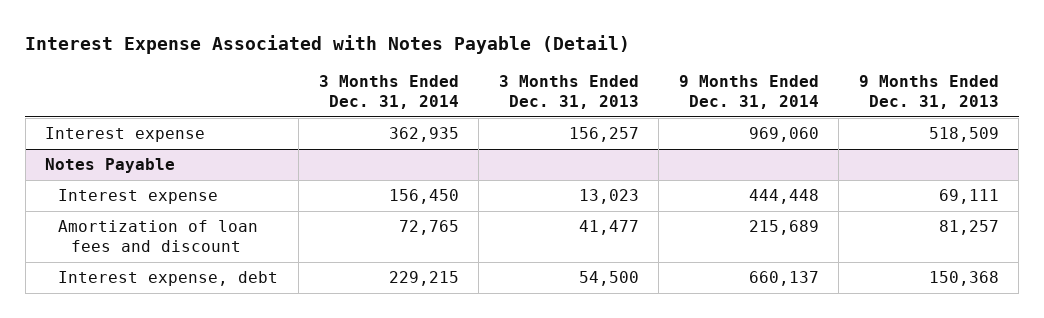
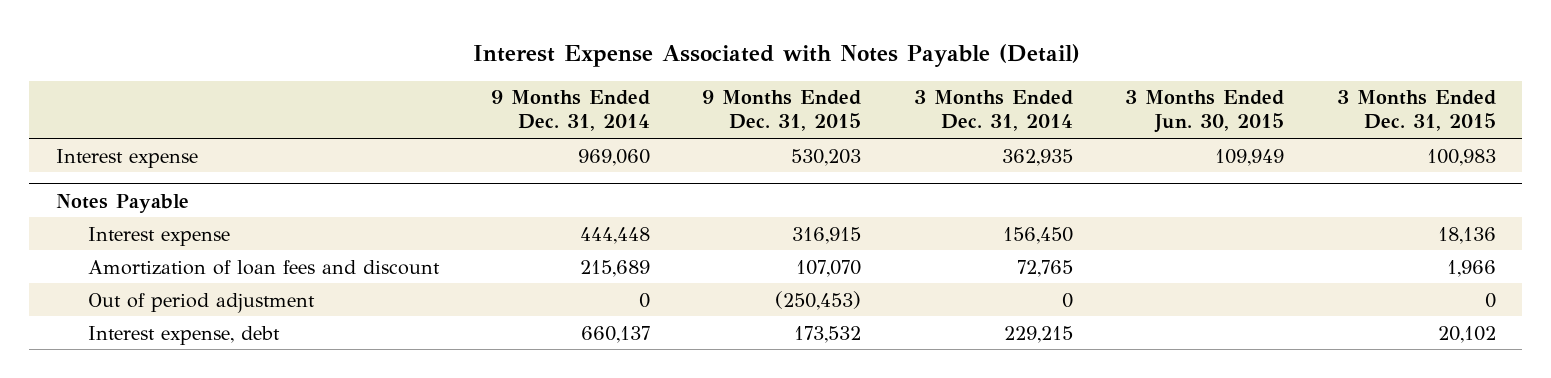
- | 3 Months Ended Dec. 31, 2014 | 3 Months Ended Dec. 31, 2013 | 9 Months Ended Dec. 31, 2014 | 9 Months Ended Dec. 31, 2013
+ | 9 Months Ended Dec. 31, 2014 | 9 Months Ended Dec. 31, 2015 | 3 Months Ended Dec. 31, 2014 | 3 Months Ended Jun. 30, 2015 | 3 Months Ended Dec. 31, 2015
@ Notes Payable
+ Out of period adjustment | 0 | (250,453) | 0 | | 0

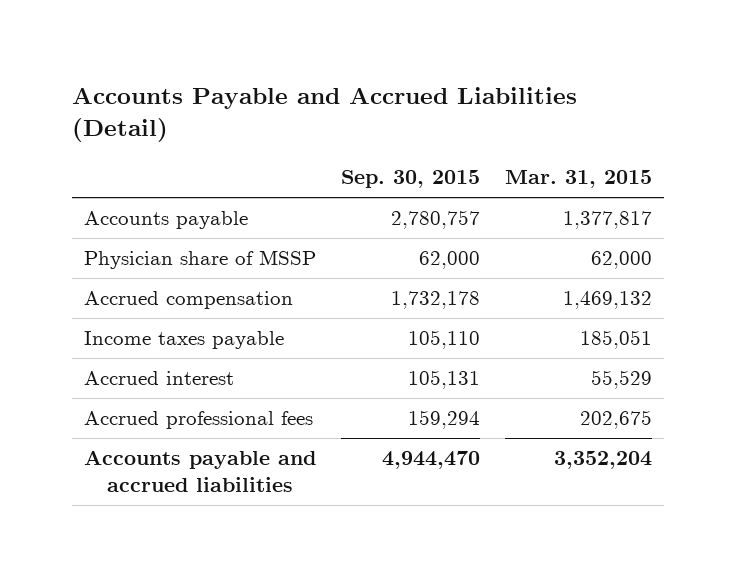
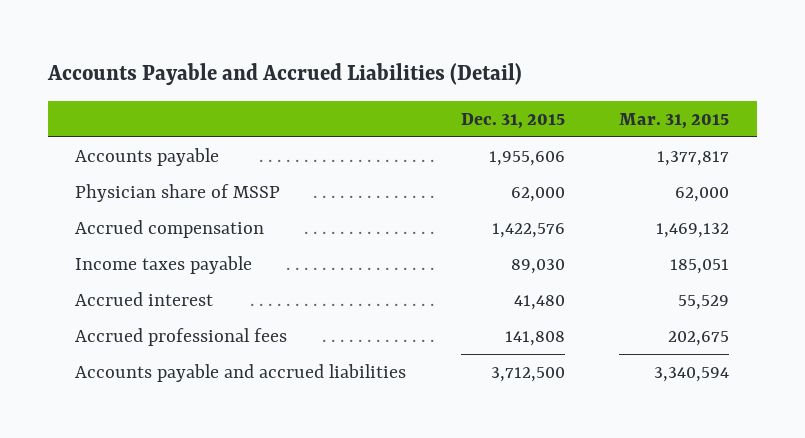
- | Sep. 30, 2015 | Mar. 31, 2015
+ | Dec. 31, 2015 | Mar. 31, 2015
- Accounts payable and accrued liabilities | 4,944,470 | 3,352,204
+ Accounts payable and accrued liabilities | 3,712,500 | 3,340,594

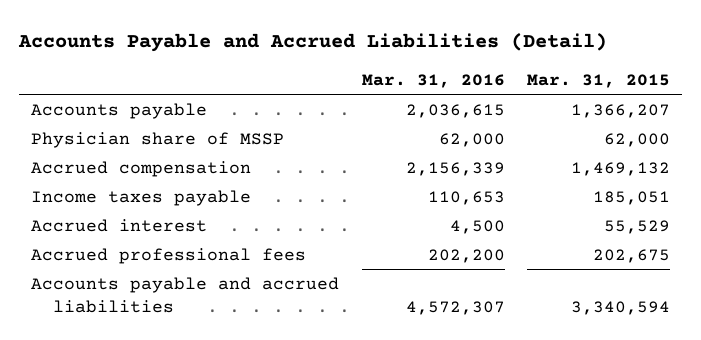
- | Dec. 31, 2015 | Mar. 31, 2015
+ | Mar. 31, 2016 | Mar. 31, 2015
- Accounts payable | 1,955,606 | 1,377,817
+ Accounts payable | 2,036,615 | 1,366,207

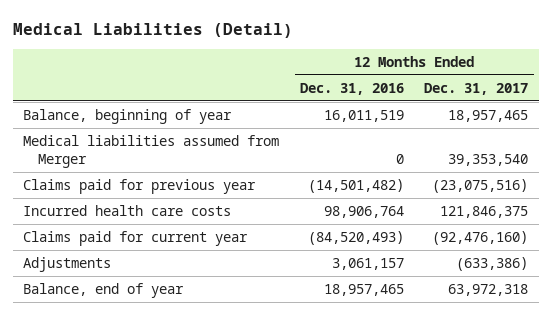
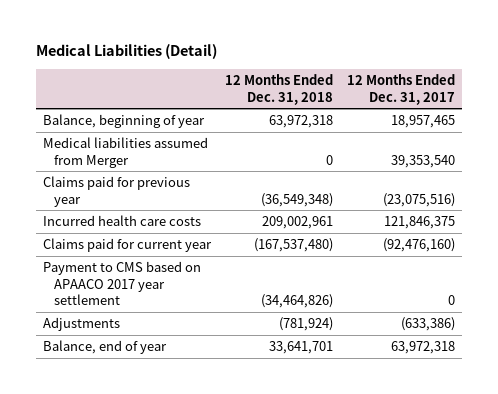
- | 12 Months Ended Dec. 31, 2016 | 12 Months Ended Dec. 31, 2017
+ | 12 Months Ended Dec. 31, 2018 | 12 Months Ended Dec. 31, 2017
+ Payment to CMS based on APAACO 2017 year settlement | (34,464,826) | 0

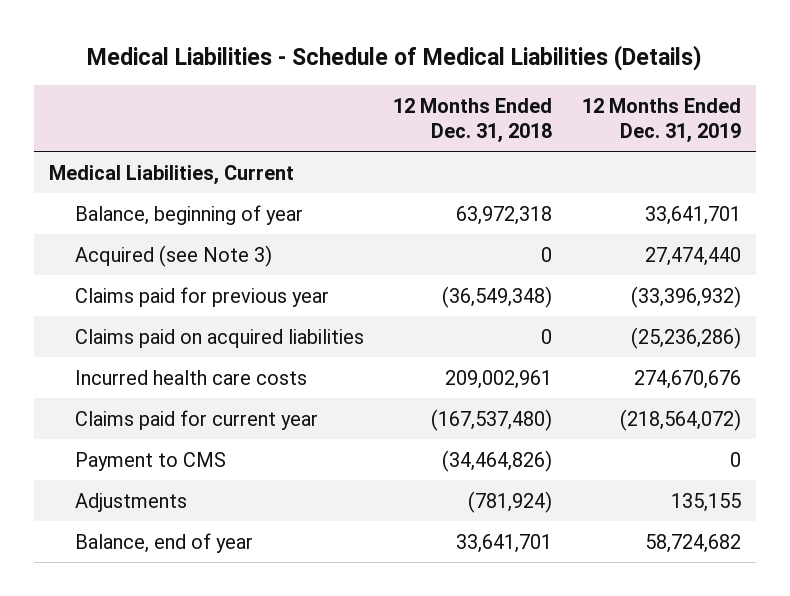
- Medical Liabilities (Detail)
+ Medical Liabilities - Schedule of Medical Liabilities (Details)
- | 12 Months Ended Dec. 31, 2018 | 12 Months Ended Dec. 31, 2017
+ | 12 Months Ended Dec. 31, 2018 | 12 Months Ended Dec. 31, 2019
+ Medical Liabilities, Current
- Medical liabilities assumed from Merger | 0 | 39,353,540
+ Acquired (see Note 3) | 0 | 27,474,440
+ Claims paid on acquired liabilities | 0 | (25,236,286)
- Payment to CMS based on APAACO 2017 year settlement | (34,464,826) | 0
+ Payment to CMS | (34,464,826) | 0

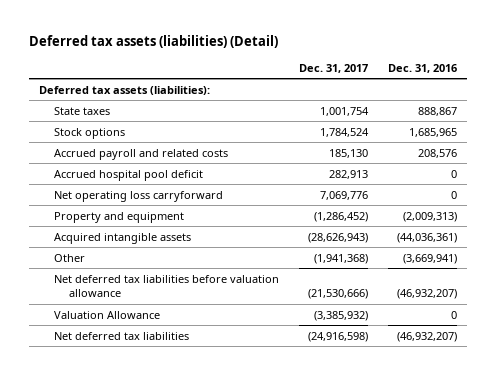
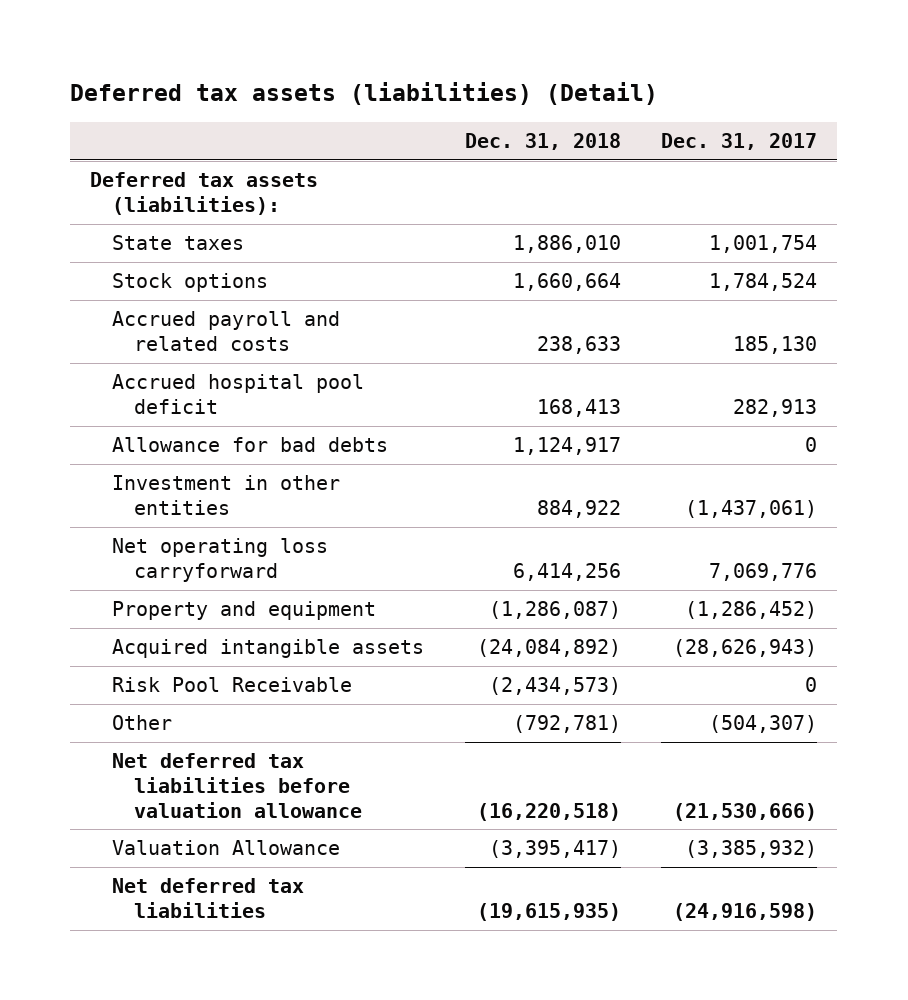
- | Dec. 31, 2017 | Dec. 31, 2016
+ | Dec. 31, 2018 | Dec. 31, 2017
+ Allowance for bad debts | 1,124,917 | 0
+ Investment in other entities | 884,922 | (1,437,061)
- Other | (1,941,368) | (3,669,941)
+ Risk Pool Receivable | (2,434,573) | 0
+ Other | (792,781) | (504,307)

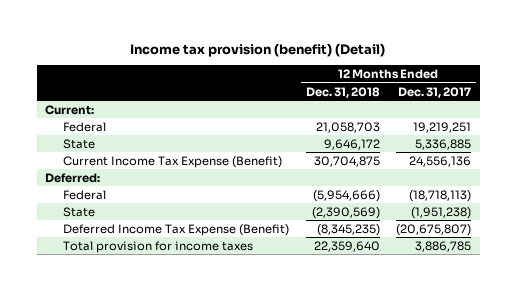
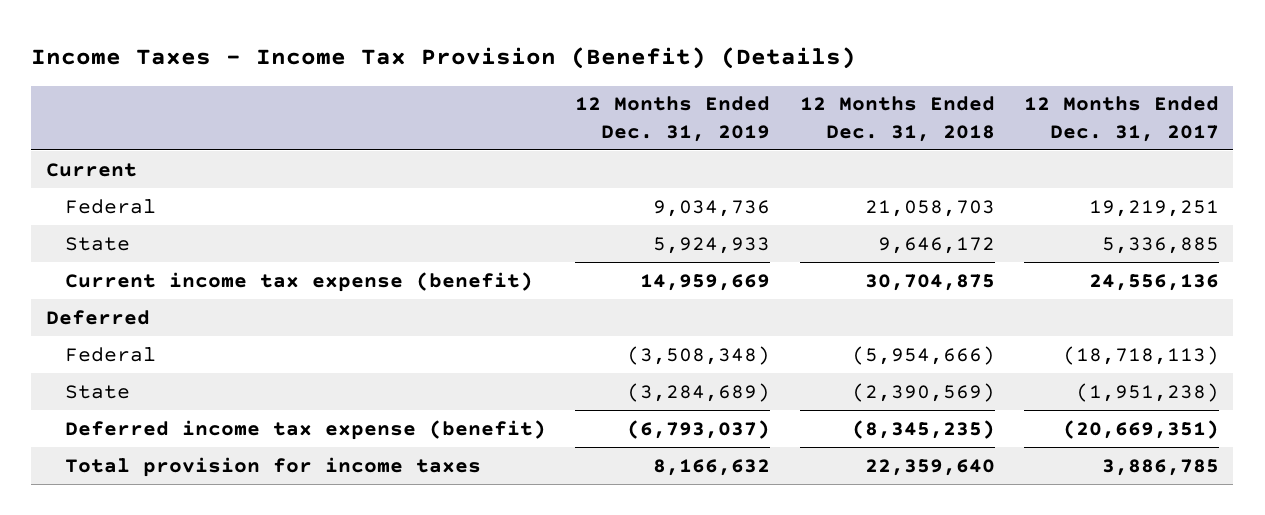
- Income tax provision (benefit) (Detail)
+ Income Taxes - Income Tax Provision (Benefit) (Details)
- | 12 Months Ended Dec. 31, 2018 | 12 Months Ended Dec. 31, 2017
+ | 12 Months Ended Dec. 31, 2019 | 12 Months Ended Dec. 31, 2018 | 12 Months Ended Dec. 31, 2017
- Current:
+ Current
- Current Income Tax Expense (Benefit) | 30,704,875 | 24,556,136
- Deferred:
+ Current income tax expense (benefit) | 14,959,669 | 30,704,875 | 24,556,136
+ Deferred
- Deferred Income Tax Expense (Benefit) | (8,345,235) | (20,675,807)
+ Deferred income tax expense (benefit) | (6,793,037) | (8,345,235) | (20,669,351)

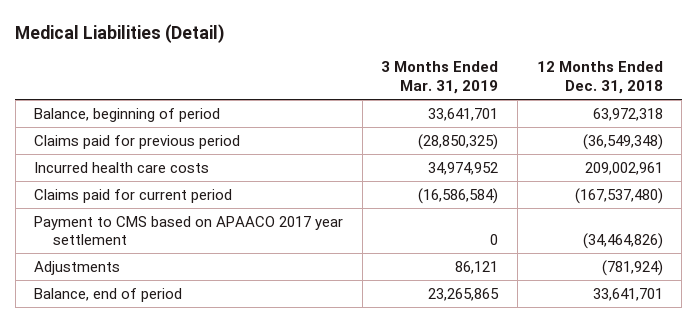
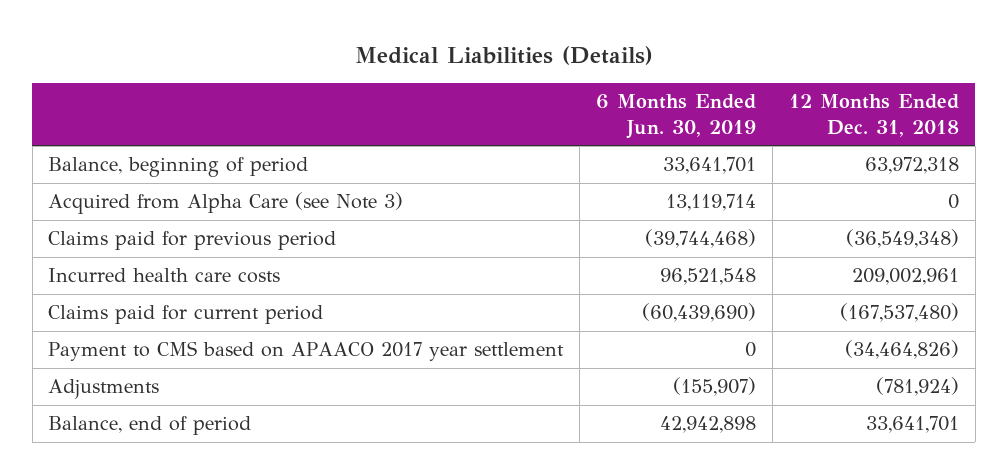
- Medical Liabilities (Detail)
+ Medical Liabilities (Details)
- | 3 Months Ended Mar. 31, 2019 | 12 Months Ended Dec. 31, 2018
+ | 6 Months Ended Jun. 30, 2019 | 12 Months Ended Dec. 31, 2018
+ Acquired from Alpha Care (see Note 3) | 13,119,714 | 0

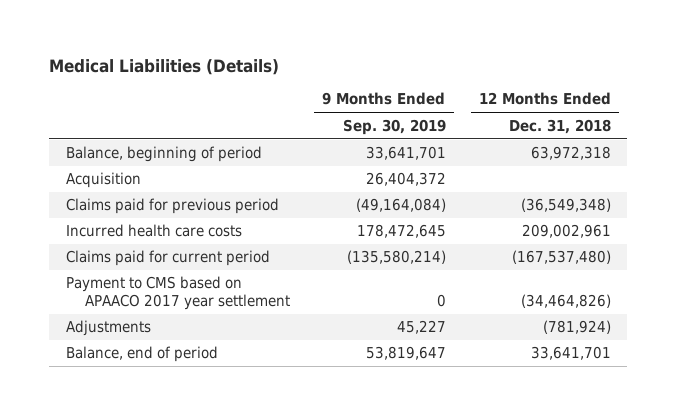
- | 6 Months Ended Jun. 30, 2019 | 12 Months Ended Dec. 31, 2018
+ | 9 Months Ended Sep. 30, 2019 | 12 Months Ended Dec. 31, 2018
- Acquired from Alpha Care (see Note 3) | 13,119,714 | 0
+ Acquisition | 26,404,372 |

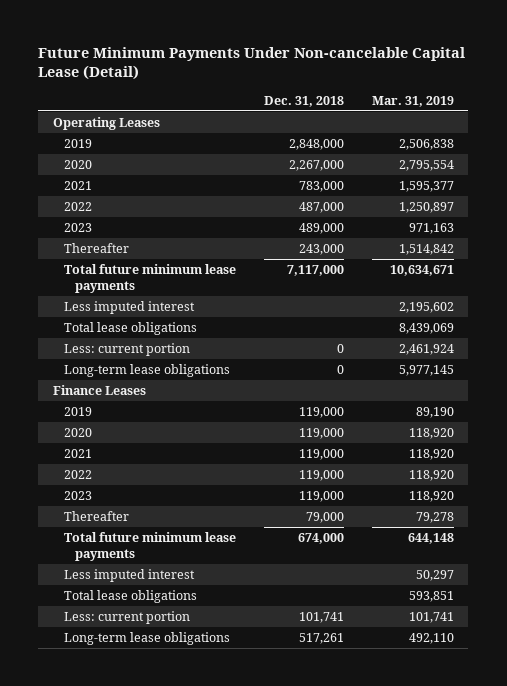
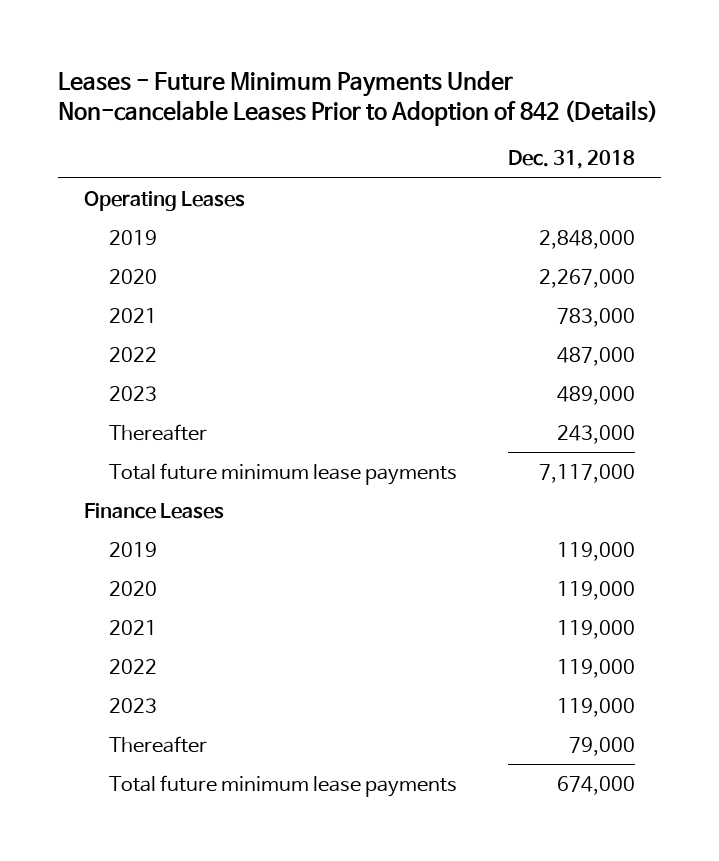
- Future Minimum Payments Under Non-cancelable Capital Lease (Detail)
+ Leases - Future Minimum Payments Under Non-cancelable Leases Prior to Adoption of 842 (Details)
- | Dec. 31, 2018 | Mar. 31, 2019
+ | Dec. 31, 2018
- Less imputed interest | | 2,195,602
- Total lease obligations | | 8,439,069
- Less: current portion | 0 | 2,461,924
- Long-term lease obligations | 0 | 5,977,145
- Less imputed interest | | 50,297
- Total lease obligations | | 593,851
- Less: current portion | 101,741 | 101,741
- Long-term lease obligations | 517,261 | 492,110

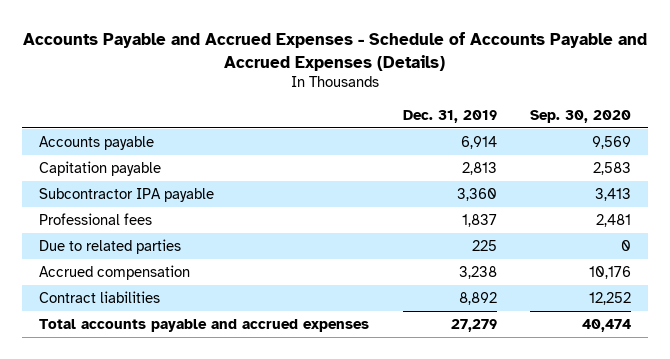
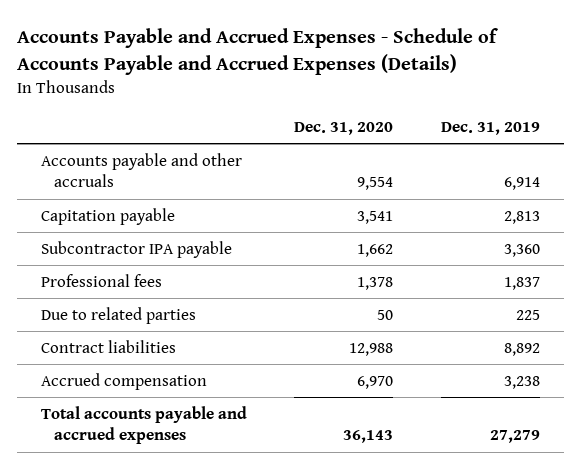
- | Dec. 31, 2019 | Sep. 30, 2020
+ | Dec. 31, 2020 | Dec. 31, 2019
- Accounts payable | 6,914 | 9,569
+ Accounts payable and other accruals | 9,554 | 6,914
moved down: Accrued compensation | 6,970 | 3,238

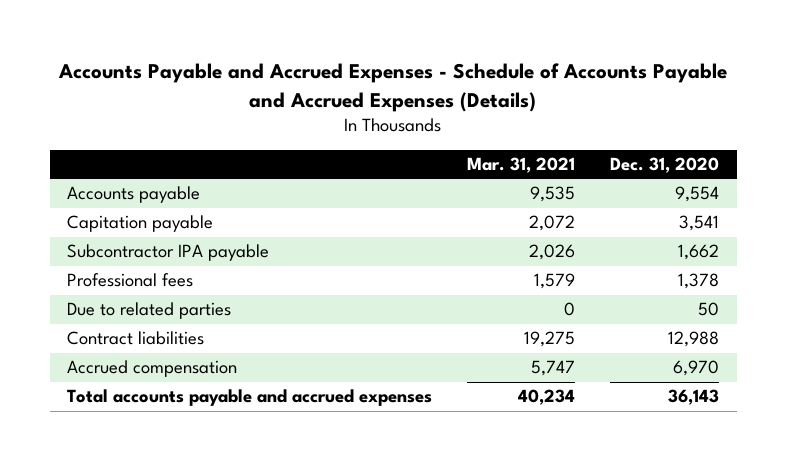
- | Dec. 31, 2020 | Dec. 31, 2019
+ | Mar. 31, 2021 | Dec. 31, 2020
- Accounts payable and other accruals | 9,554 | 6,914
+ Accounts payable | 9,535 | 9,554

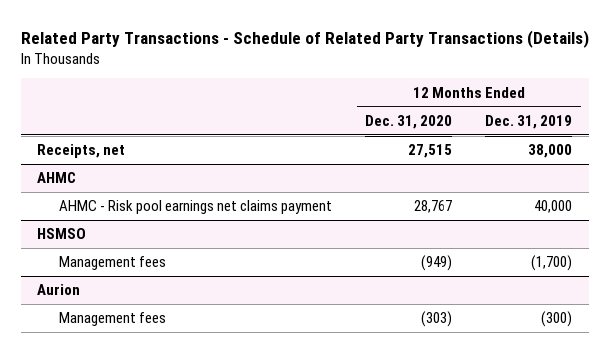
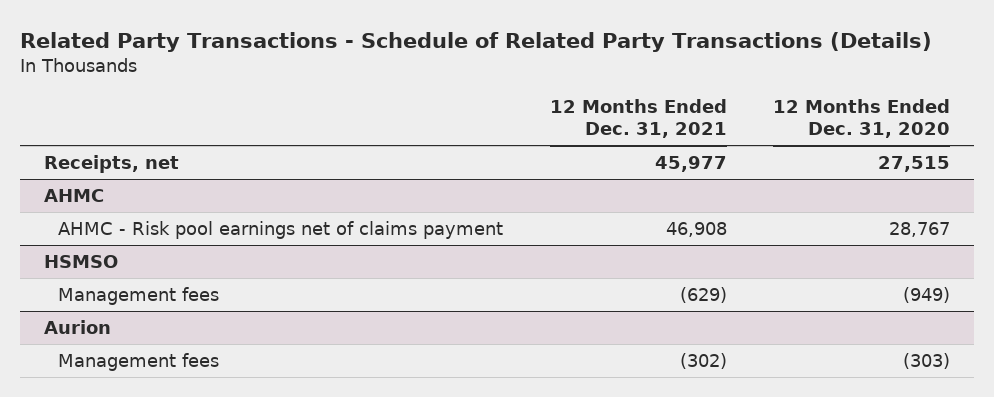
- | 12 Months Ended Dec. 31, 2020 | 12 Months Ended Dec. 31, 2019
+ | 12 Months Ended Dec. 31, 2021 | 12 Months Ended Dec. 31, 2020
@ AHMC
- AHMC - Risk pool earnings net claims payment | 28,767 | 40,000
+ AHMC - Risk pool earnings net of claims payment | 46,908 | 28,767

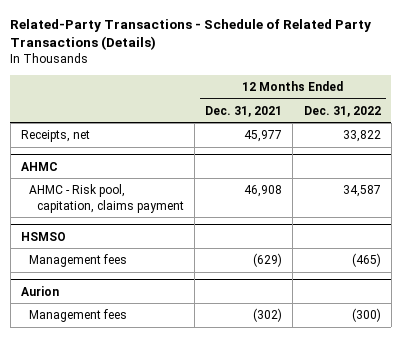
- Related Party Transactions - Schedule of Related Party Transactions (Details)
+ Related-Party Transactions - Schedule of Related Party Transactions (Details)
- | 12 Months Ended Dec. 31, 2021 | 12 Months Ended Dec. 31, 2020
+ | 12 Months Ended Dec. 31, 2021 | 12 Months Ended Dec. 31, 2022
@ AHMC
- AHMC - Risk pool earnings net of claims payment | 46,908 | 28,767
+ AHMC - Risk pool, capitation, claims payment | 46,908 | 34,587

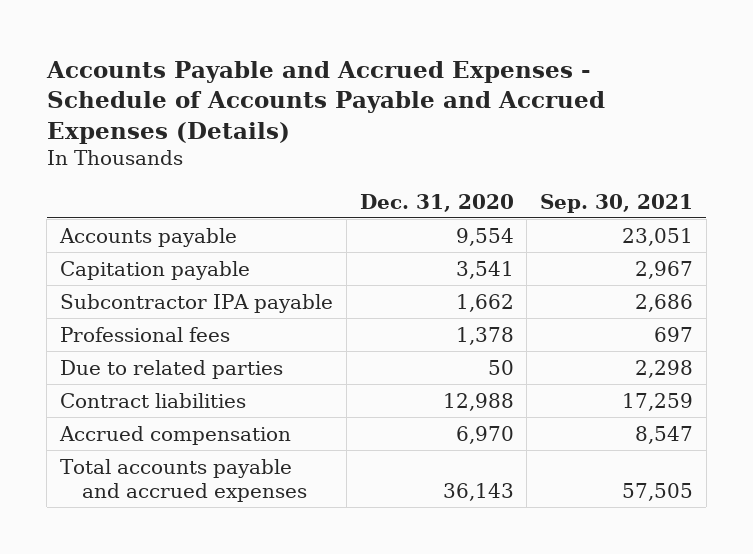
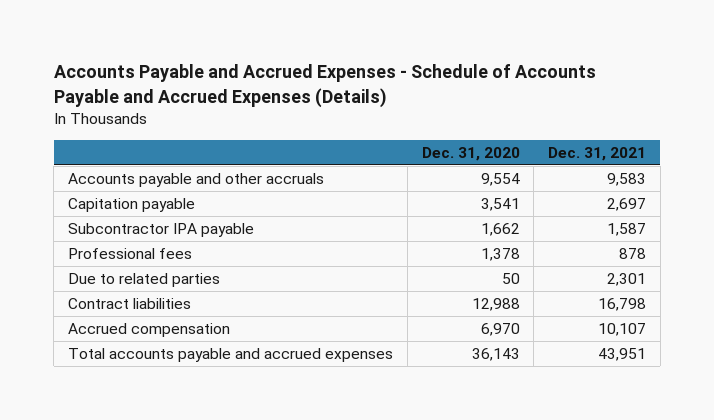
- | Dec. 31, 2020 | Sep. 30, 2021
+ | Dec. 31, 2020 | Dec. 31, 2021
- Accounts payable | 9,554 | 23,051
+ Accounts payable and other accruals | 9,554 | 9,583

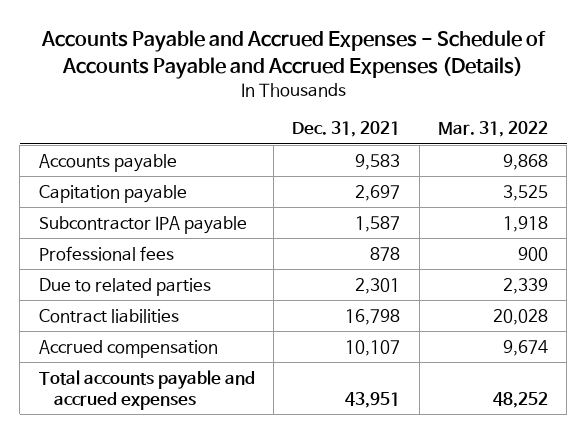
- | Dec. 31, 2020 | Dec. 31, 2021
+ | Dec. 31, 2021 | Mar. 31, 2022
- Accounts payable and other accruals | 9,554 | 9,583
+ Accounts payable | 9,583 | 9,868

